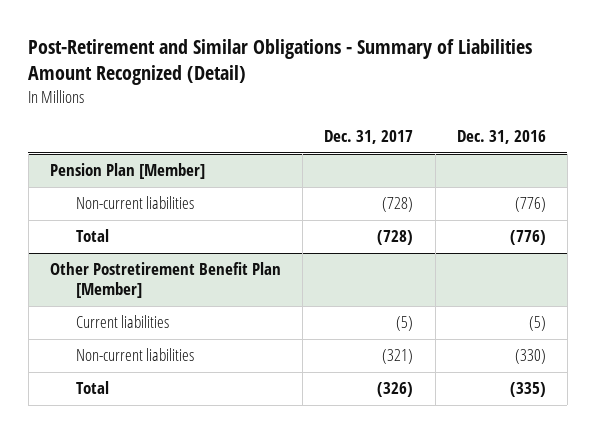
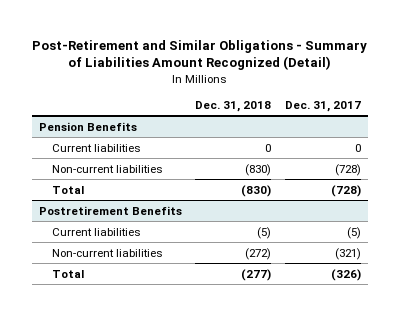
- | Dec. 31, 2017 | Dec. 31, 2016
+ | Dec. 31, 2018 | Dec. 31, 2017
- Pension Plan [Member]
+ Pension Benefits
+ Current liabilities | 0 | 0
- Other Postretirement Benefit Plan [Member]
+ Postretirement Benefits

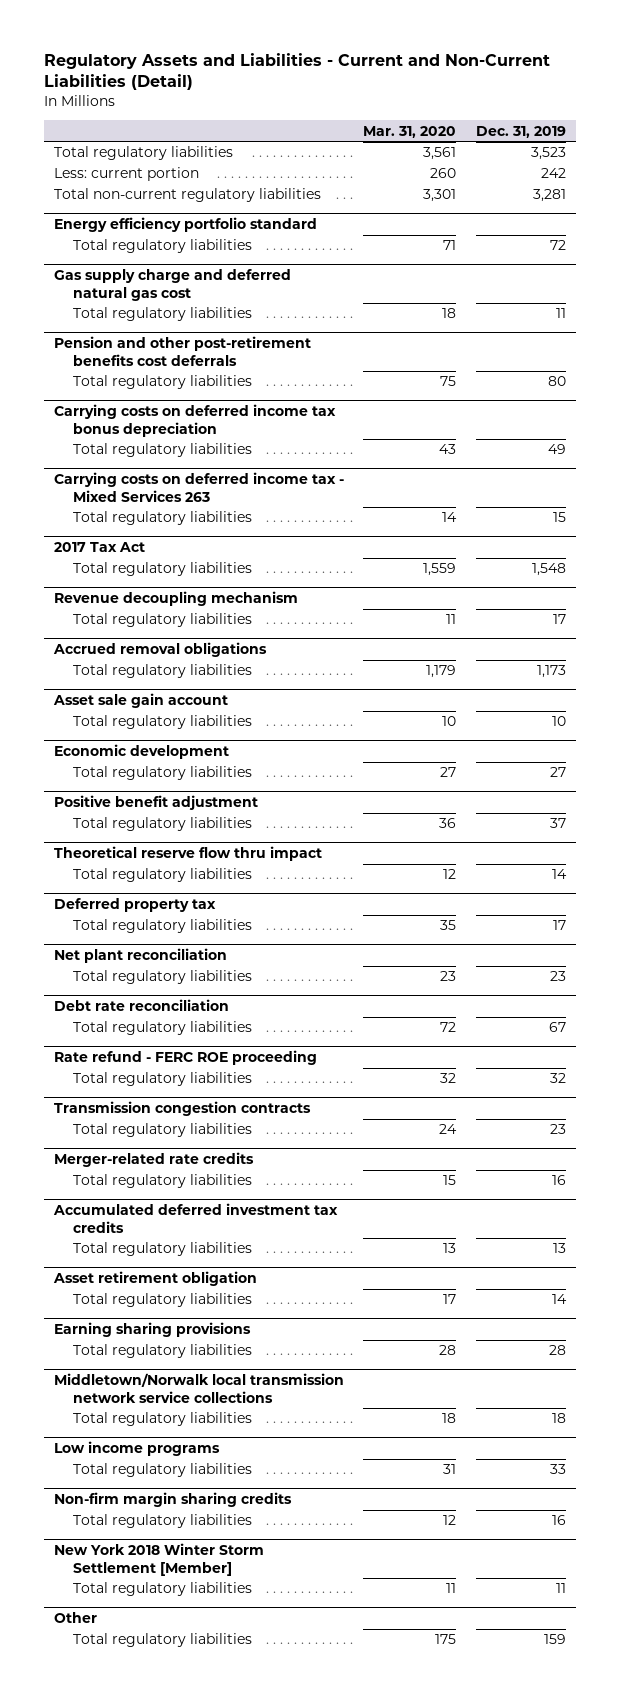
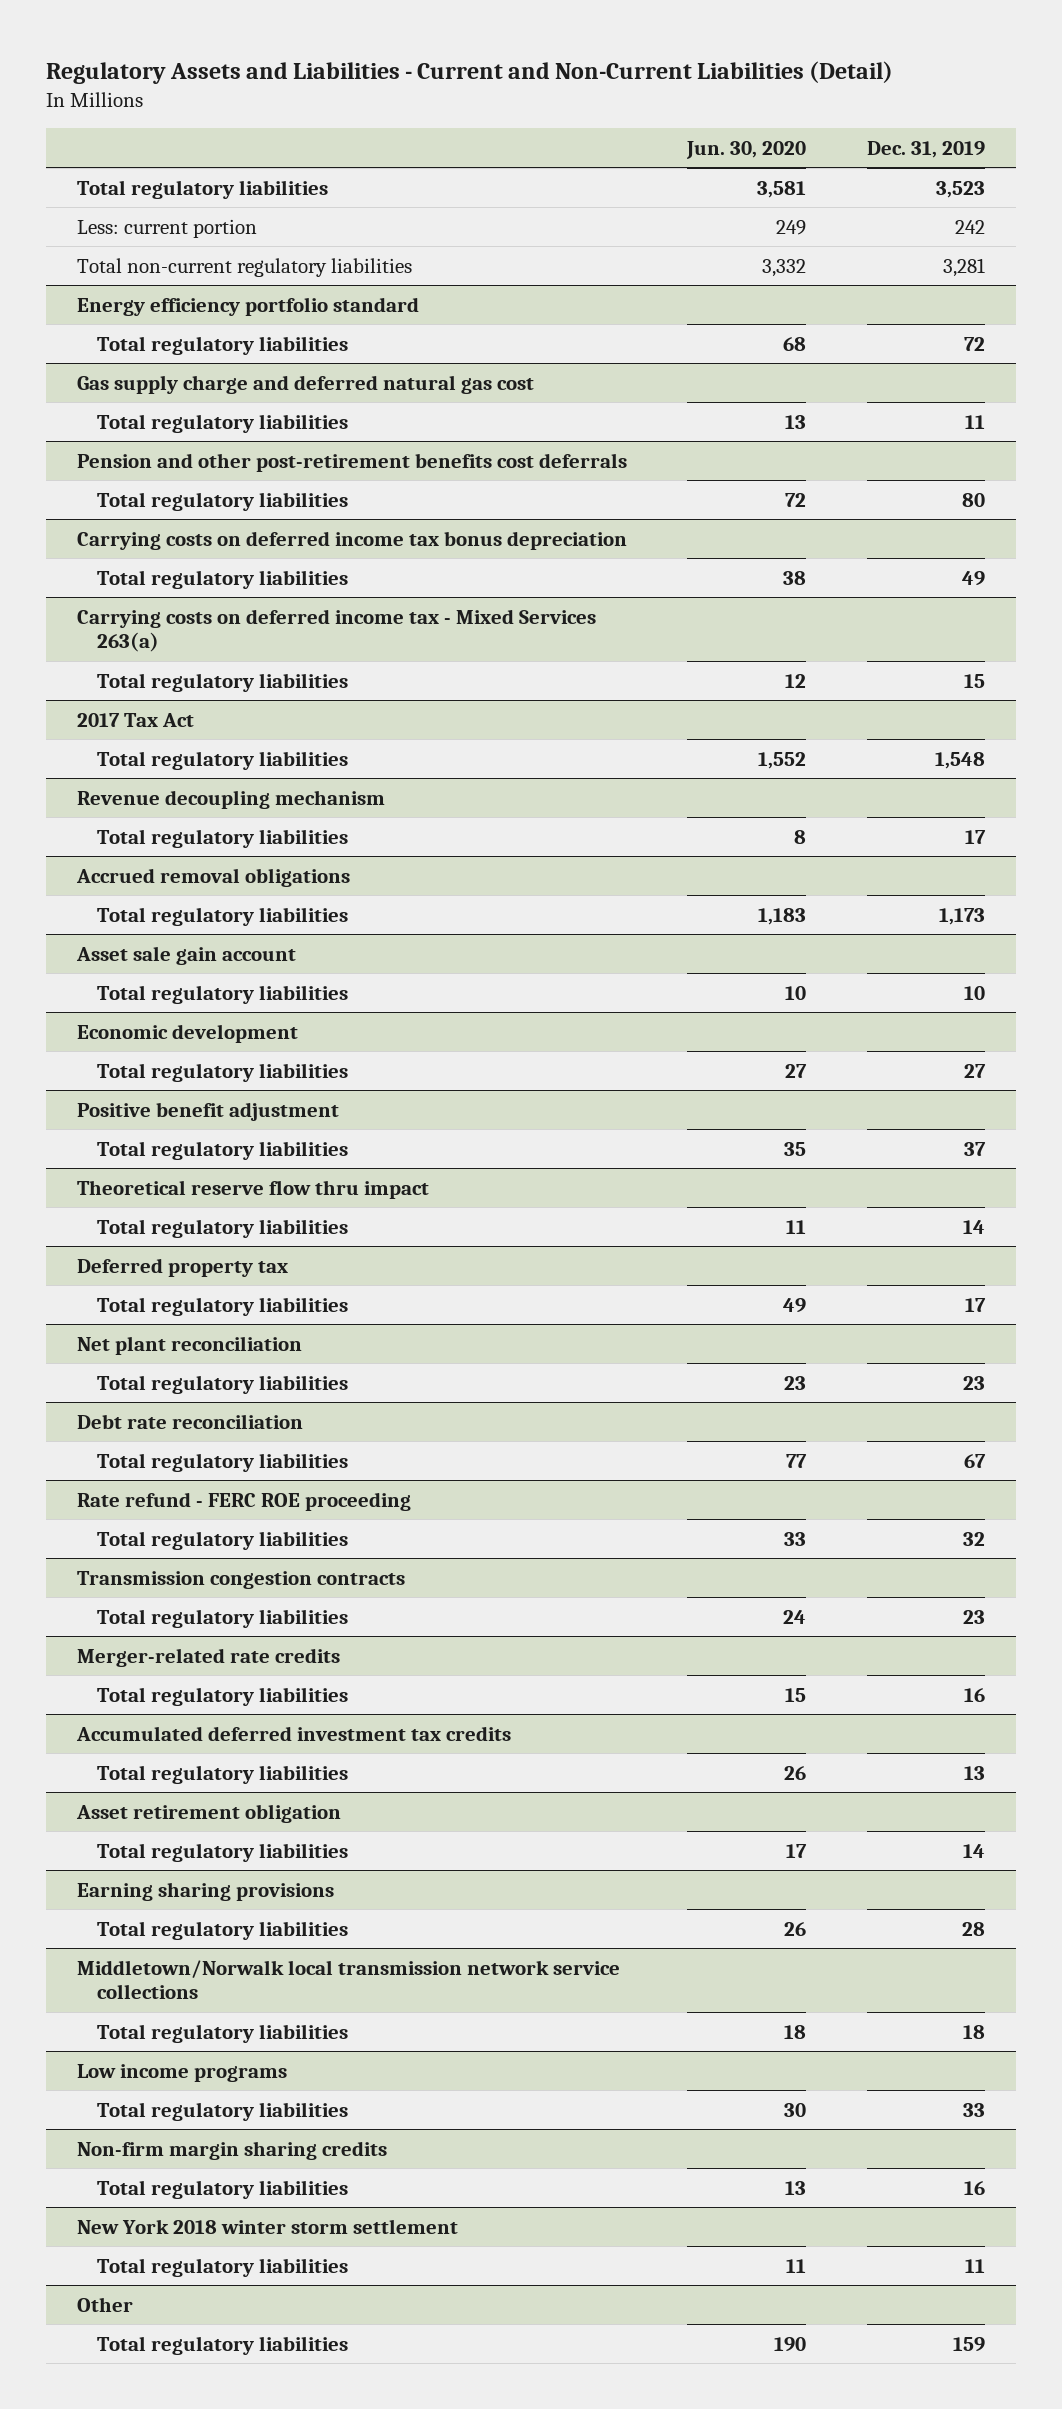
- | Mar. 31, 2020 | Dec. 31, 2019
+ | Jun. 30, 2020 | Dec. 31, 2019
- Carrying costs on deferred income tax - Mixed Services 263
+ Carrying costs on deferred income tax - Mixed Services 263(a)
- New York 2018 Winter Storm Settlement [Member]
+ New York 2018 winter storm settlement

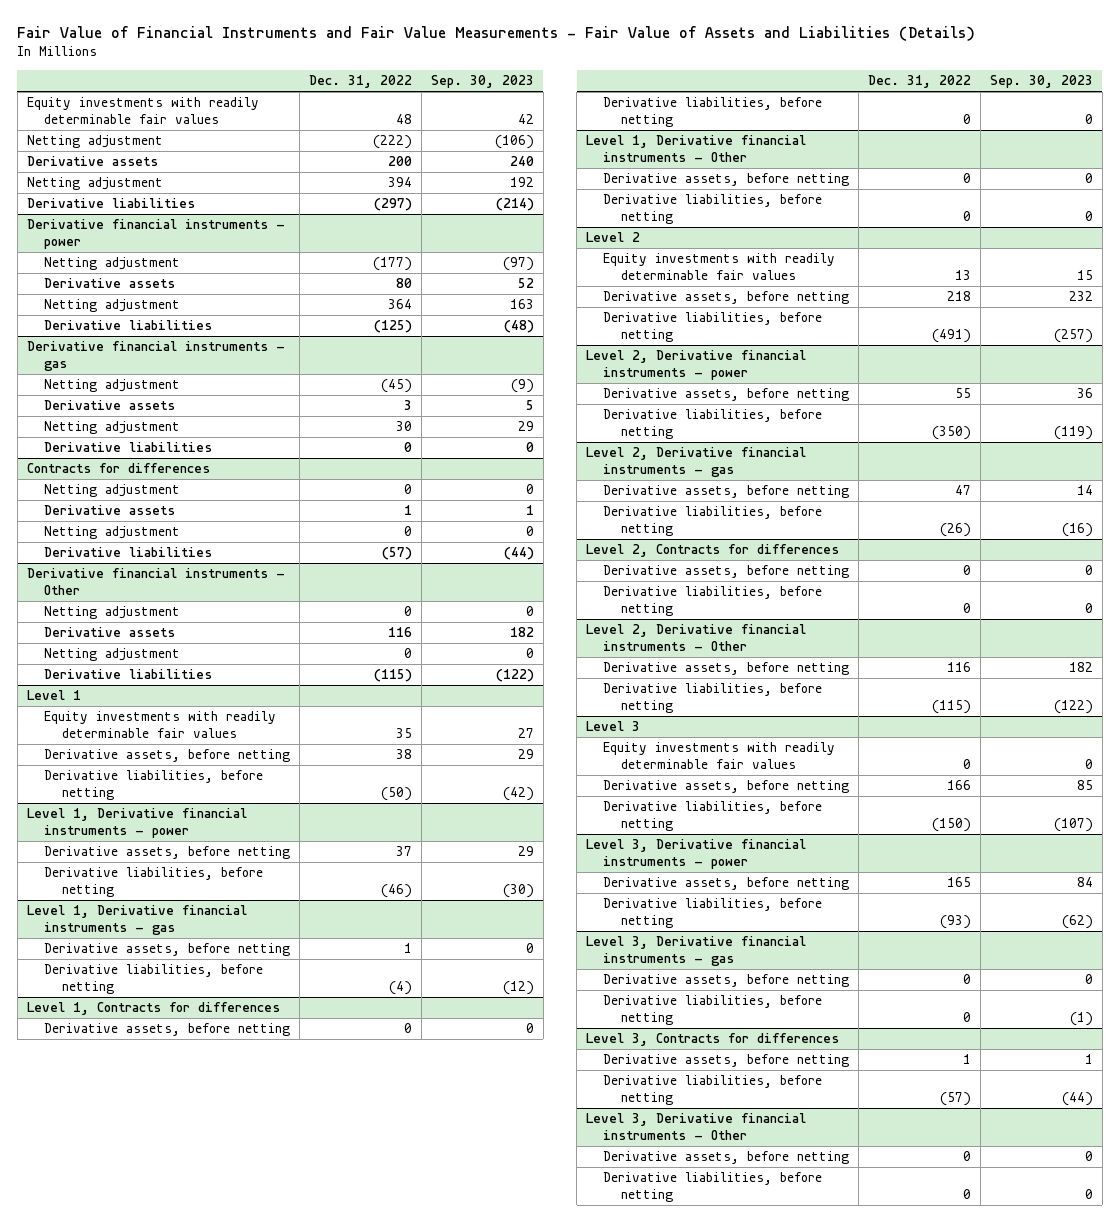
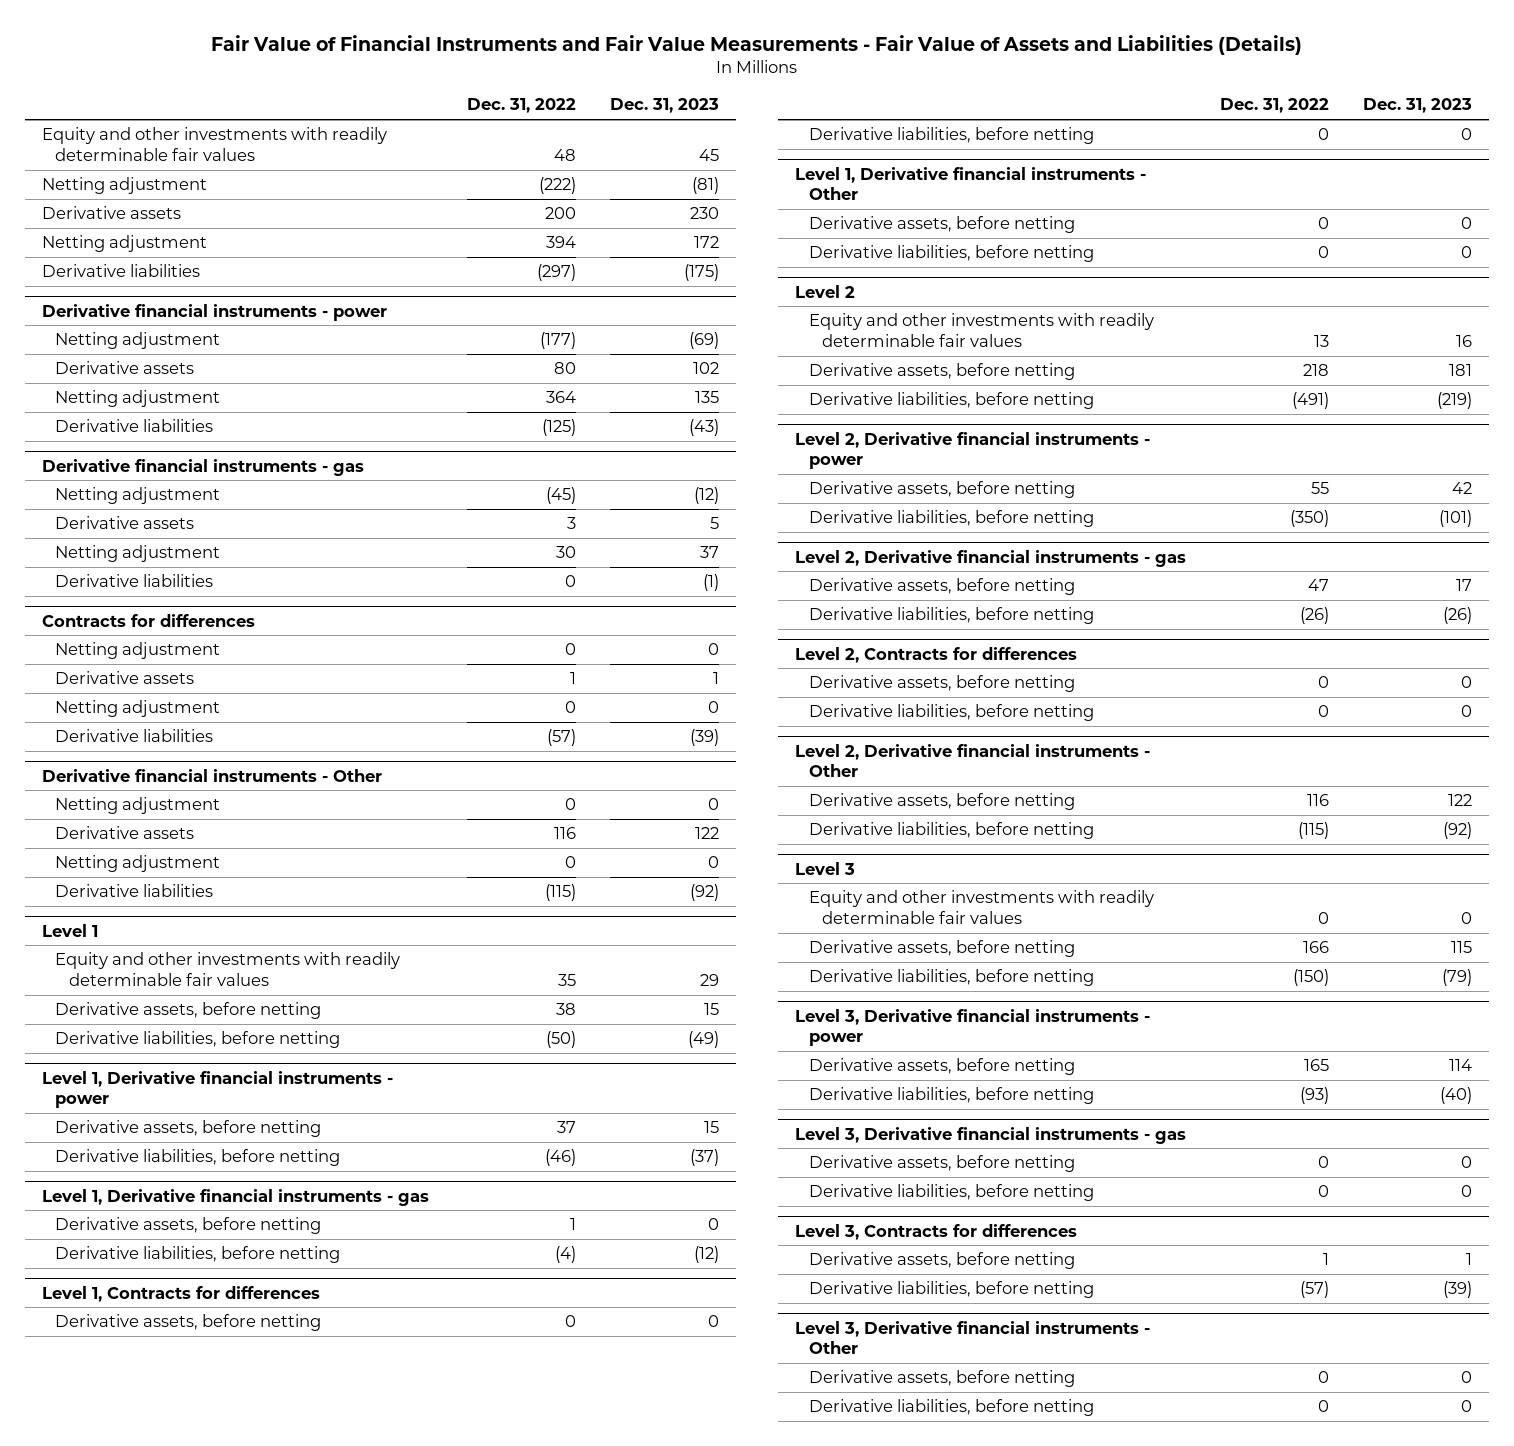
- | Dec. 31, 2022 | Sep. 30, 2023
+ | Dec. 31, 2022 | Dec. 31, 2023
- Equity investments with readily determinable fair values | 48 | 42
+ Equity and other investments with readily determinable fair values | 48 | 45
@ Level 1
- Equity investments with readily determinable fair values | 35 | 27
+ Equity and other investments with readily determinable fair values | 35 | 29
@ Level 2
- Equity investments with readily determinable fair values | 13 | 15
+ Equity and other investments with readily determinable fair values | 13 | 16
@ Level 3
- Equity investments with readily determinable fair values | 0 | 0
+ Equity and other investments with readily determinable fair values | 0 | 0

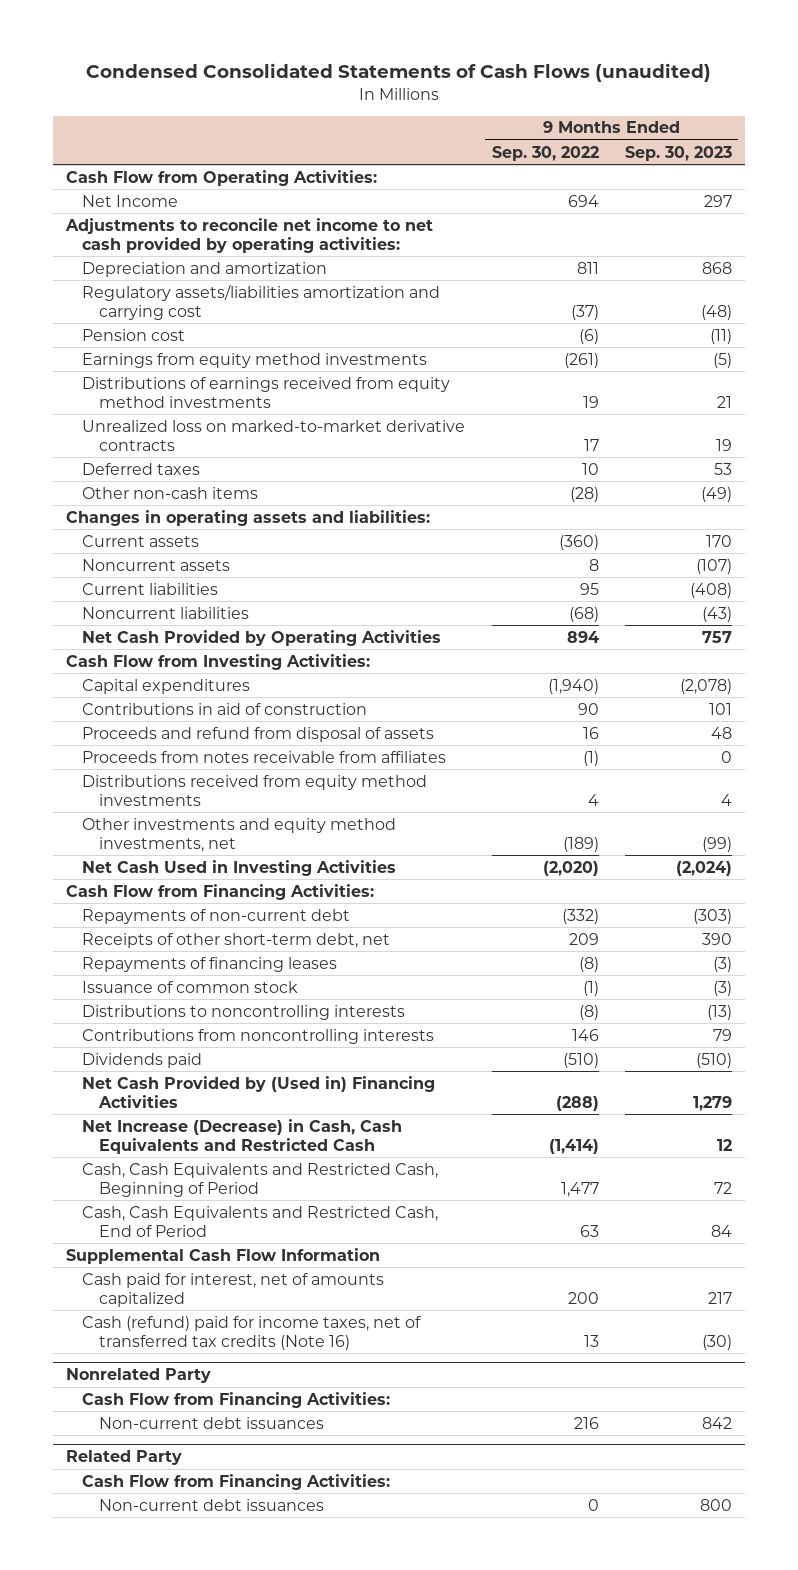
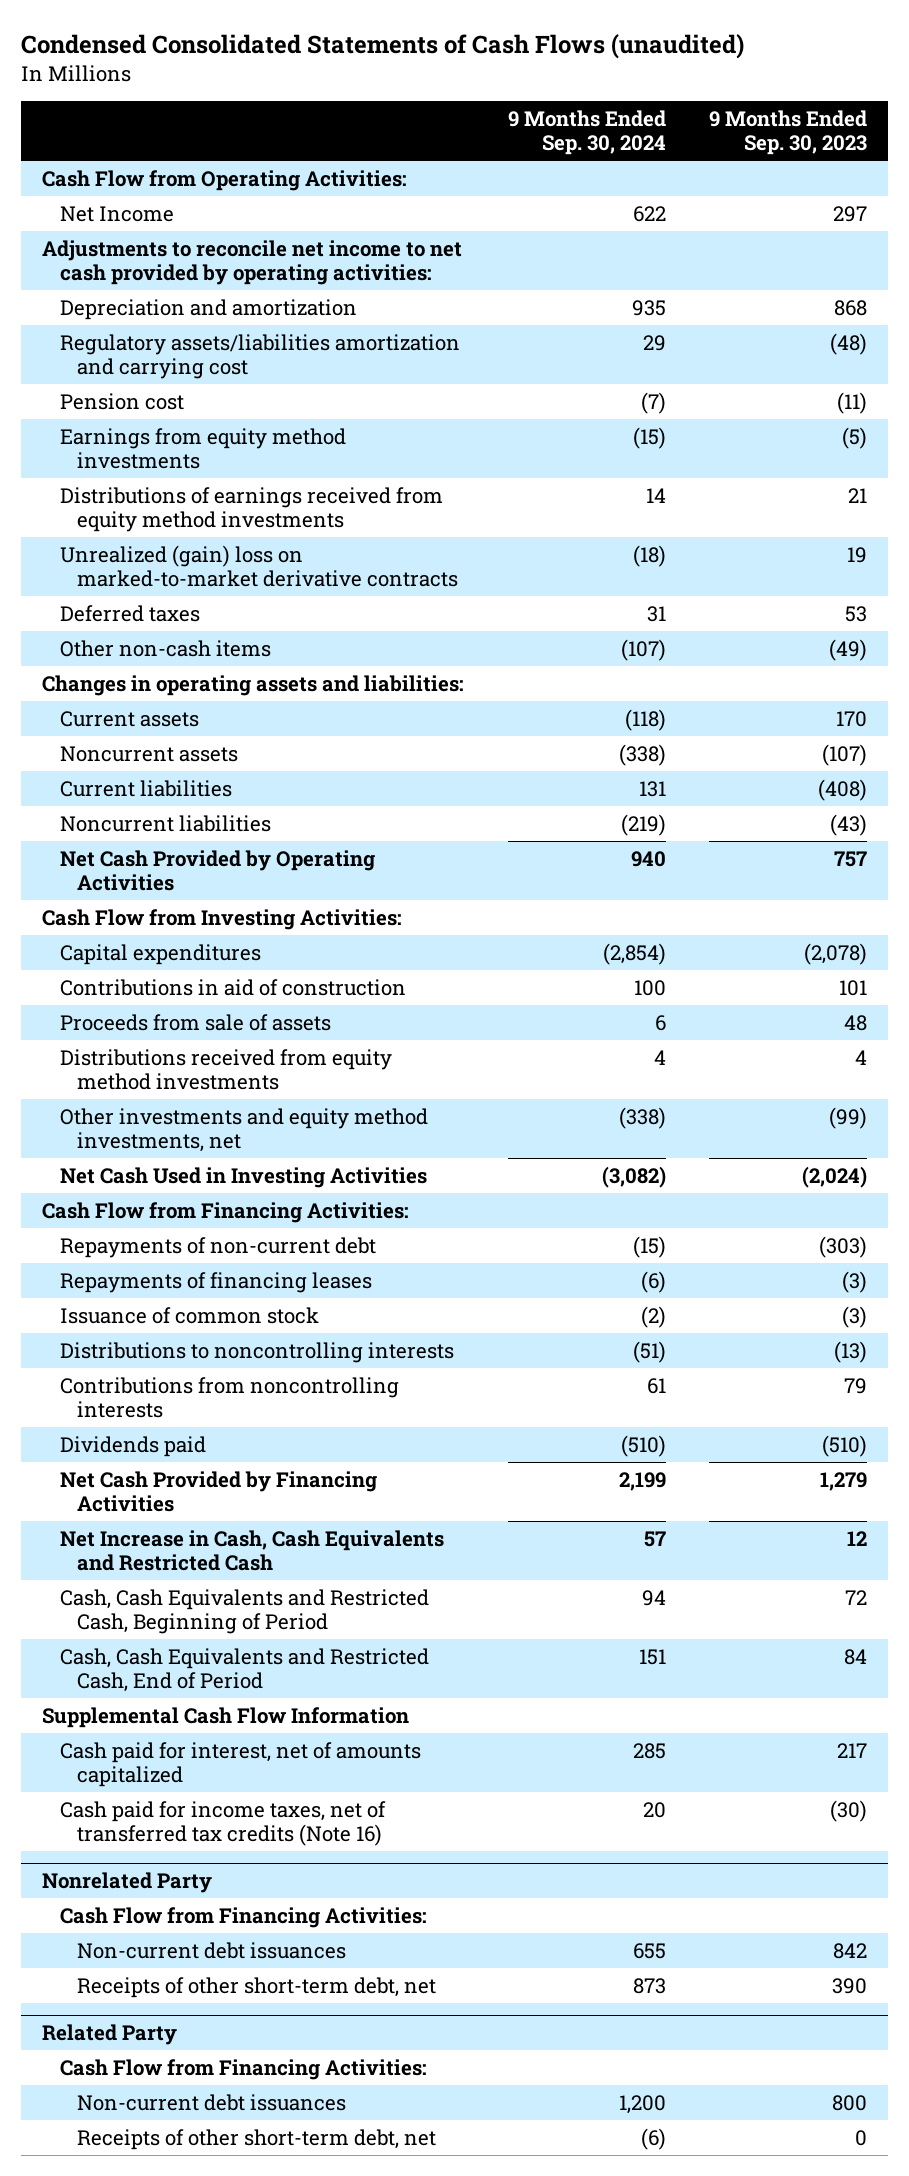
- | 9 Months Ended Sep. 30, 2022 | 9 Months Ended Sep. 30, 2023
+ | 9 Months Ended Sep. 30, 2024 | 9 Months Ended Sep. 30, 2023
- Unrealized loss on marked-to-market derivative contracts | 17 | 19
+ Unrealized (gain) loss on marked-to-market derivative contracts | (18) | 19
- Proceeds and refund from disposal of assets | 16 | 48
- Proceeds from notes receivable from affiliates | (1) | 0
+ Proceeds from sale of assets | 6 | 48
- Receipts of other short-term debt, net | 209 | 390
- Net Cash Provided by (Used in) Financing Activities | (288) | 1,279
- Net Increase (Decrease) in Cash, Cash Equivalents and Restricted Cash | (1,414) | 12
+ Net Cash Provided by Financing Activities | 2,199 | 1,279
+ Net Increase in Cash, Cash Equivalents and Restricted Cash | 57 | 12
- Cash (refund) paid for income taxes, net of transferred tax credits (Note 16) | 13 | (30)
+ Cash paid for income taxes, net of transferred tax credits (Note 16) | 20 | (30)
@ Nonrelated Party
+ Receipts of other short-term debt, net | 873 | 390
@ Related Party
+ Receipts of other short-term debt, net | (6) | 0

